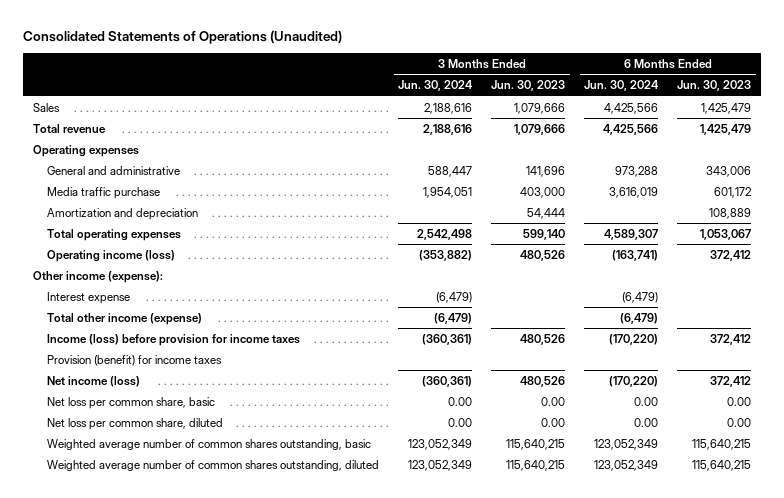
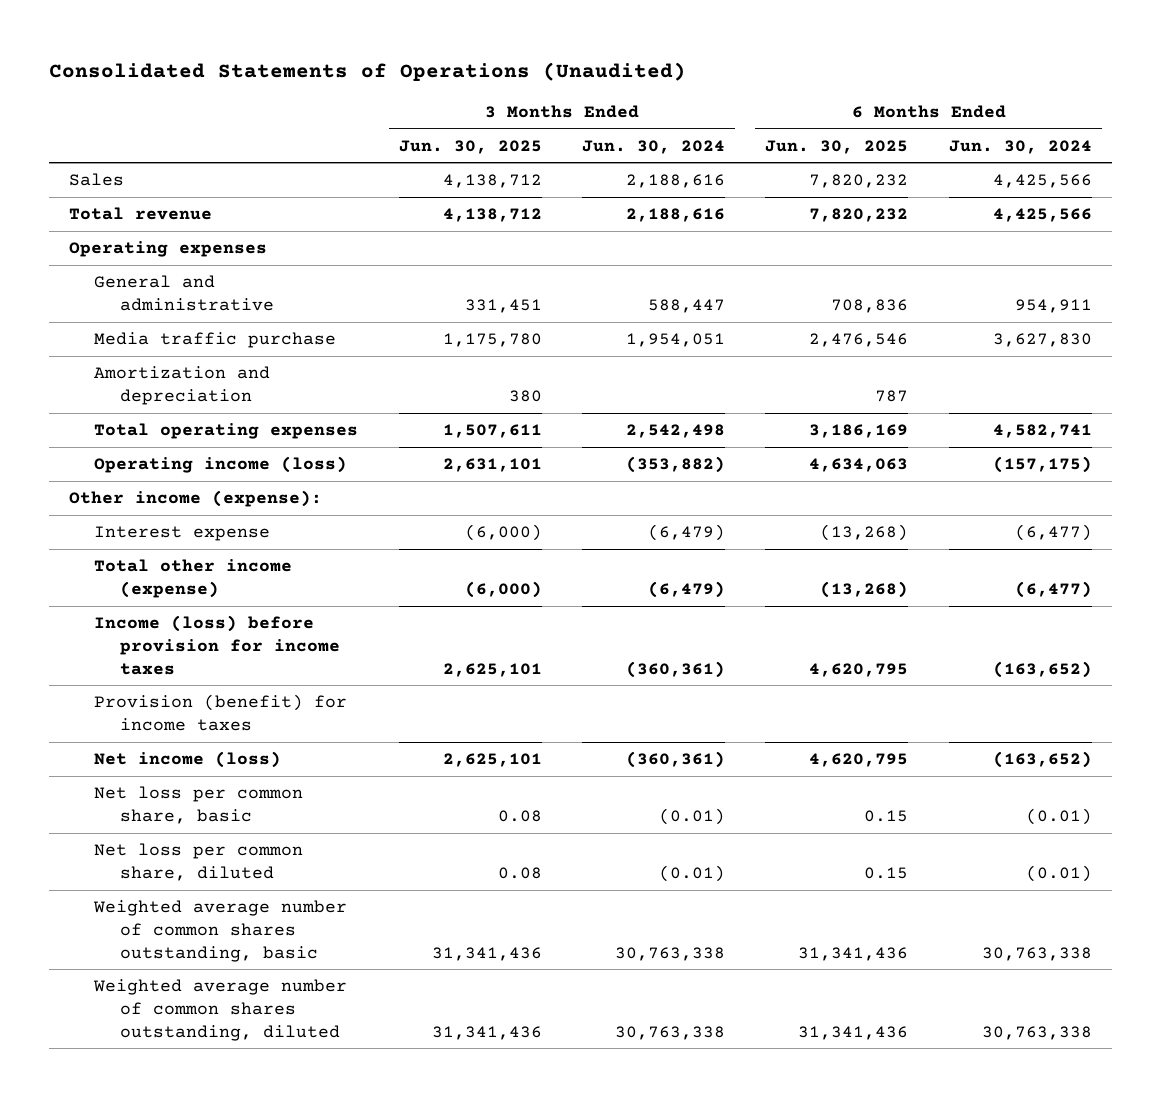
- | 3 Months Ended Jun. 30, 2024 | 3 Months Ended Jun. 30, 2023 | 6 Months Ended Jun. 30, 2024 | 6 Months Ended Jun. 30, 2023
+ | 3 Months Ended Jun. 30, 2025 | 3 Months Ended Jun. 30, 2024 | 6 Months Ended Jun. 30, 2025 | 6 Months Ended Jun. 30, 2024
- General and administrative | 588,447 | 141,696 | 973,288 | 343,006
- Media traffic purchase | 1,954,051 | 403,000 | 3,616,019 | 601,172
+ General and administrative | 331,451 | 588,447 | 708,836 | 954,911
+ Media traffic purchase | 1,175,780 | 1,954,051 | 2,476,546 | 3,627,830
- Total operating expenses | 2,542,498 | 599,140 | 4,589,307 | 1,053,067
- Operating income (loss) | (353,882) | 480,526 | (163,741) | 372,412
+ Total operating expenses | 1,507,611 | 2,542,498 | 3,186,169 | 4,582,741
+ Operating income (loss) | 2,631,101 | (353,882) | 4,634,063 | (157,175)
- Interest expense | (6,479) | | (6,479) |
- Total other income (expense) | (6,479) | | (6,479) |
- Income (loss) before provision for income taxes | (360,361) | 480,526 | (170,220) | 372,412
+ Interest expense | (6,000) | (6,479) | (13,268) | (6,477)
+ Total other income (expense) | (6,000) | (6,479) | (13,268) | (6,477)
+ Income (loss) before provision for income taxes | 2,625,101 | (360,361) | 4,620,795 | (163,652)
- Net income (loss) | (360,361) | 480,526 | (170,220) | 372,412
- Net loss per common share, basic | 0.00 | 0.00 | 0.00 | 0.00
- Net loss per common share, diluted | 0.00 | 0.00 | 0.00 | 0.00
- Weighted average number of common shares outstanding, basic | 123,052,349 | 115,640,215 | 123,052,349 | 115,640,215
- Weighted average number of common shares outstanding, diluted | 123,052,349 | 115,640,215 | 123,052,349 | 115,640,215
+ Net income (loss) | 2,625,101 | (360,361) | 4,620,795 | (163,652)
+ Net loss per common share, basic | 0.08 | (0.01) | 0.15 | (0.01)
+ Net loss per common share, diluted | 0.08 | (0.01) | 0.15 | (0.01)
+ Weighted average number of common shares outstanding, basic | 31,341,436 | 30,763,338 | 31,341,436 | 30,763,338
+ Weighted average number of common shares outstanding, diluted | 31,341,436 | 30,763,338 | 31,341,436 | 30,763,338

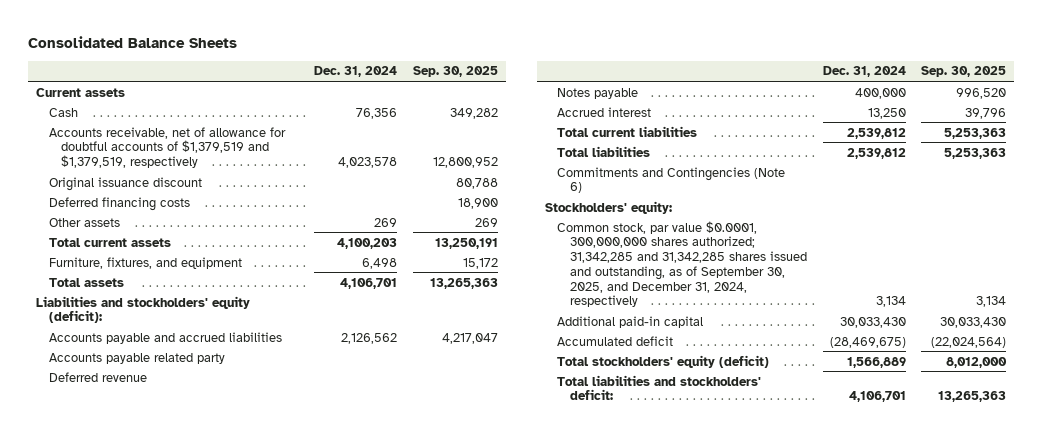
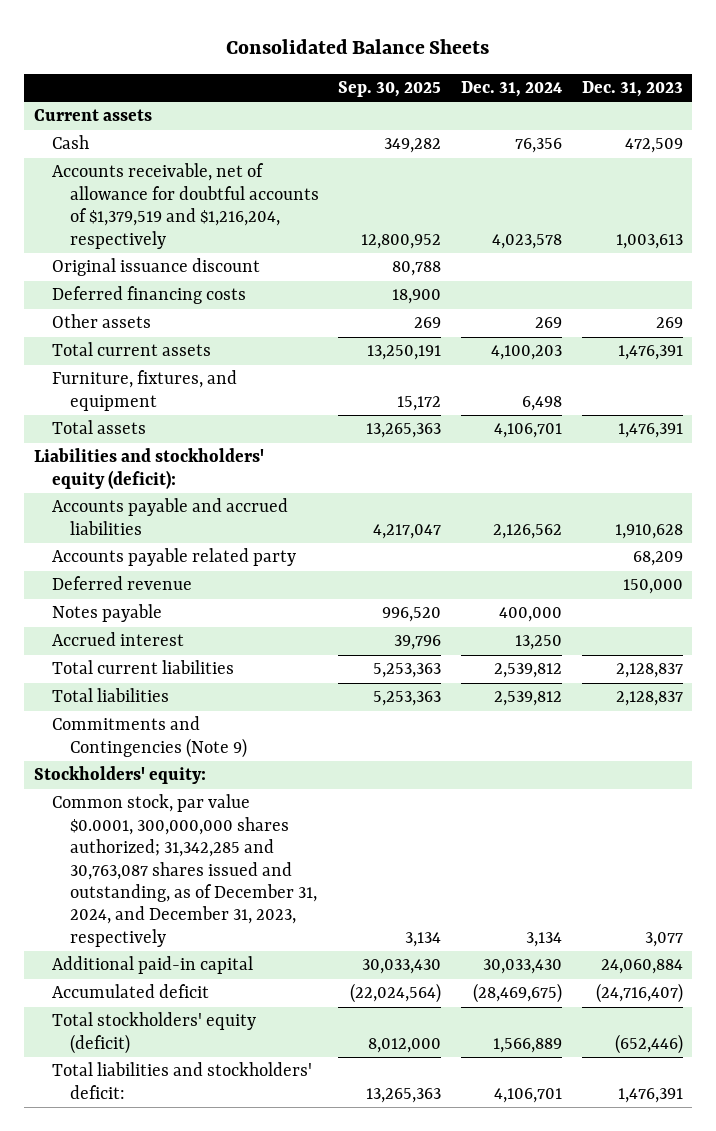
- | Dec. 31, 2024 | Sep. 30, 2025
+ | Sep. 30, 2025 | Dec. 31, 2024 | Dec. 31, 2023
- Accounts receivable, net of allowance for doubtful accounts of $1,379,519 and $1,379,519, respectively | 4,023,578 | 12,800,952
+ Accounts receivable, net of allowance for doubtful accounts of $1,379,519 and $1,216,204, respectively | 12,800,952 | 4,023,578 | 1,003,613
- Commitments and Contingencies (Note 6)
+ Commitments and Contingencies (Note 9)
- Common stock, par value $0.0001, 300,000,000 shares authorized; 31,342,285 and 31,342,285 shares issued and outstanding, as of September 30, 2025, and December 31, 2024, respectively | 3,134 | 3,134
+ Common stock, par value $0.0001, 300,000,000 shares authorized; 31,342,285 and 30,763,087 shares issued and outstanding, as of December 31, 2024, and December 31, 2023, respectively | 3,134 | 3,134 | 3,077

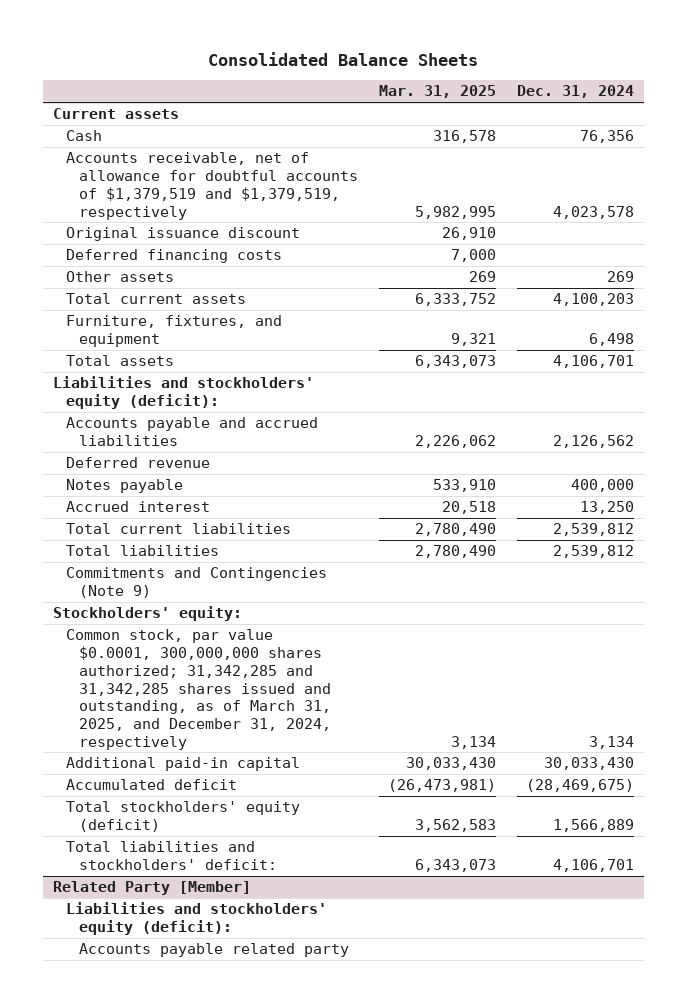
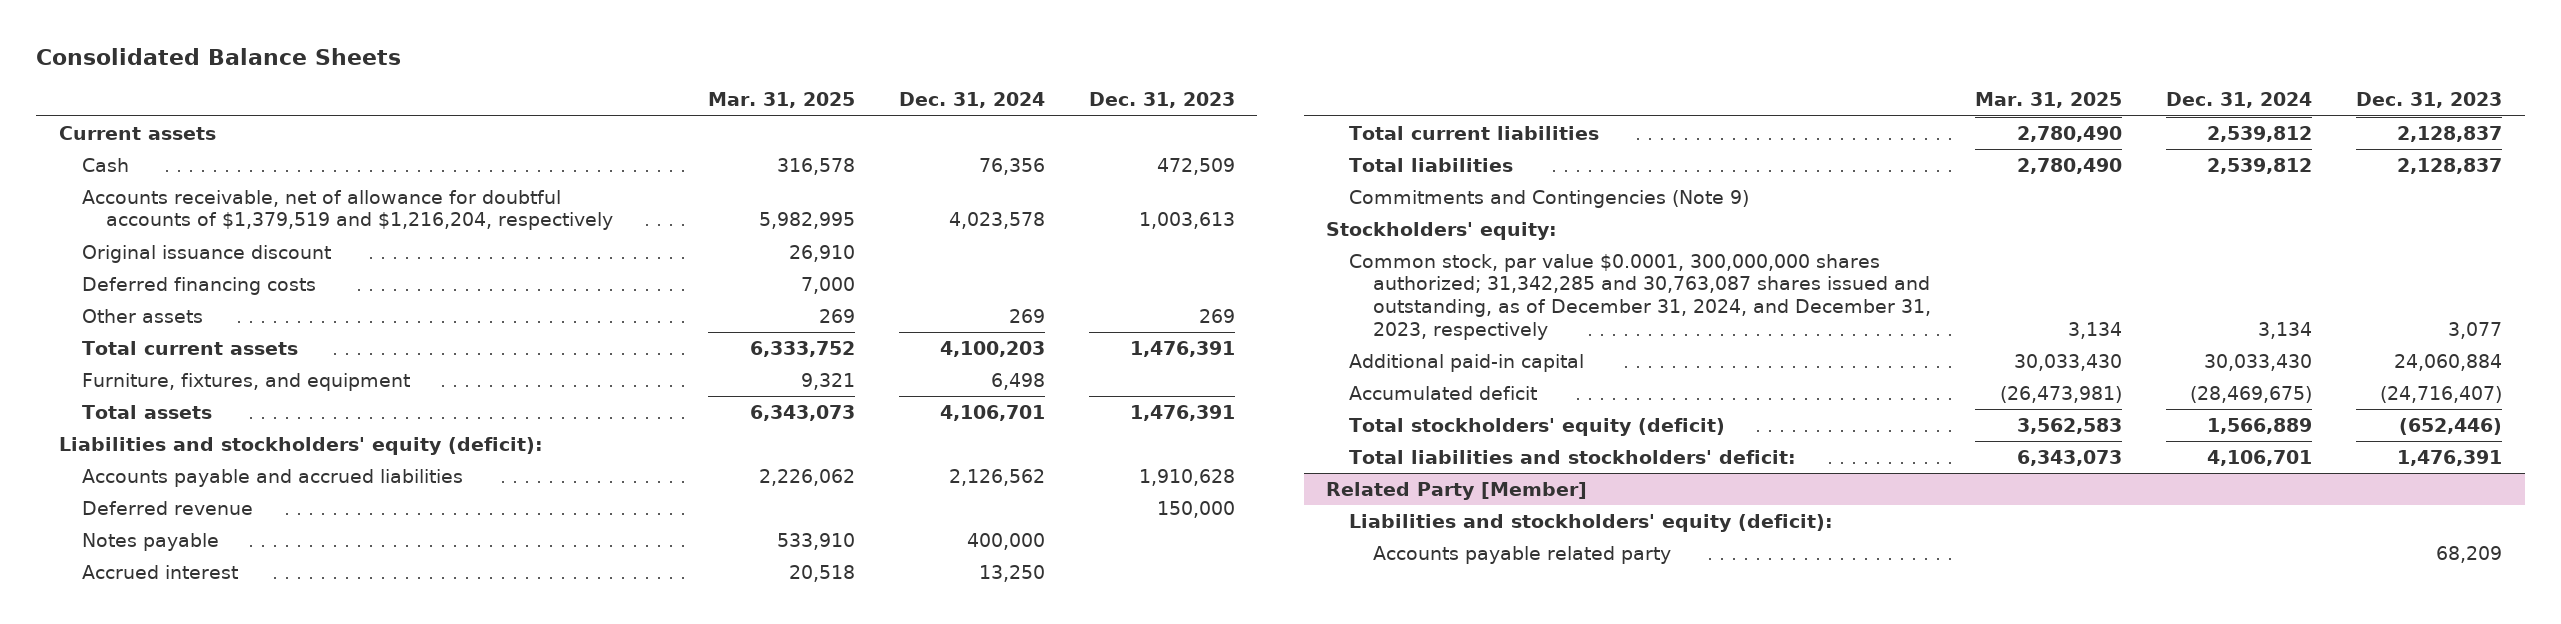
- | Mar. 31, 2025 | Dec. 31, 2024
+ | Mar. 31, 2025 | Dec. 31, 2024 | Dec. 31, 2023
- Accounts receivable, net of allowance for doubtful accounts of $1,379,519 and $1,379,519, respectively | 5,982,995 | 4,023,578
+ Accounts receivable, net of allowance for doubtful accounts of $1,379,519 and $1,216,204, respectively | 5,982,995 | 4,023,578 | 1,003,613
- Common stock, par value $0.0001, 300,000,000 shares authorized; 31,342,285 and 31,342,285 shares issued and outstanding, as of March 31, 2025, and December 31, 2024, respectively | 3,134 | 3,134
+ Common stock, par value $0.0001, 300,000,000 shares authorized; 31,342,285 and 30,763,087 shares issued and outstanding, as of December 31, 2024, and December 31, 2023, respectively | 3,134 | 3,134 | 3,077

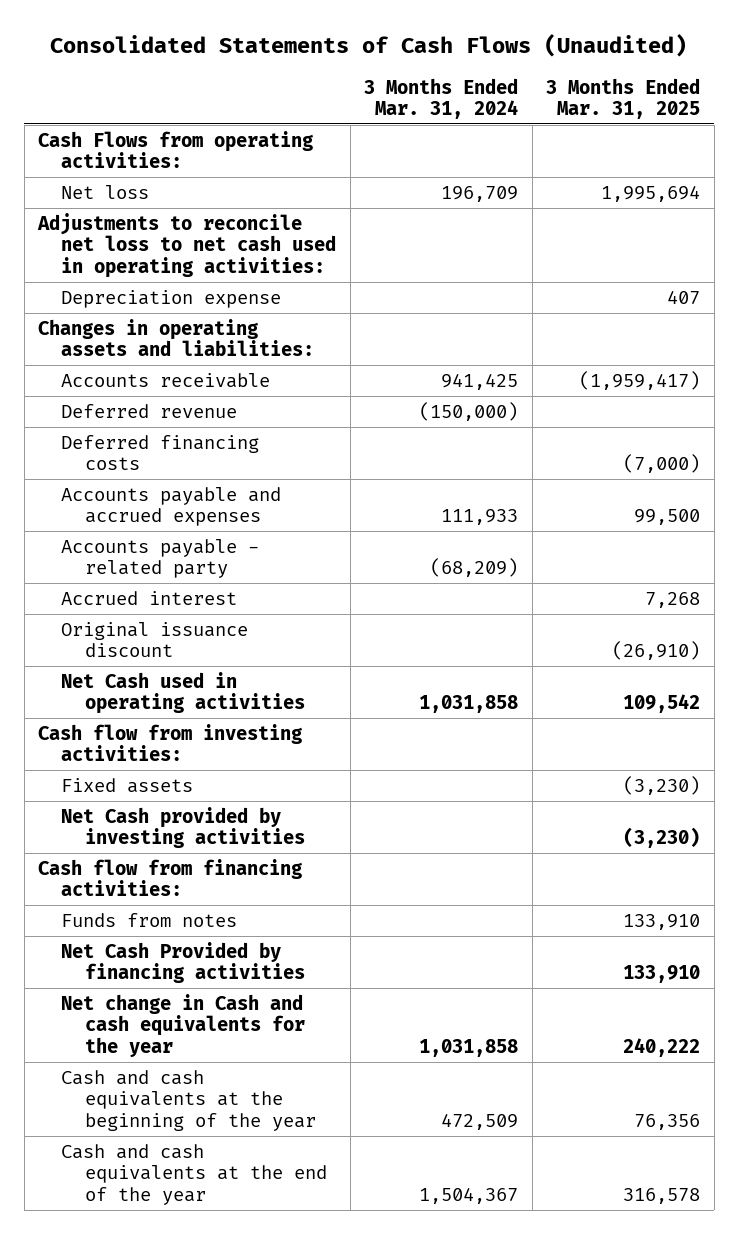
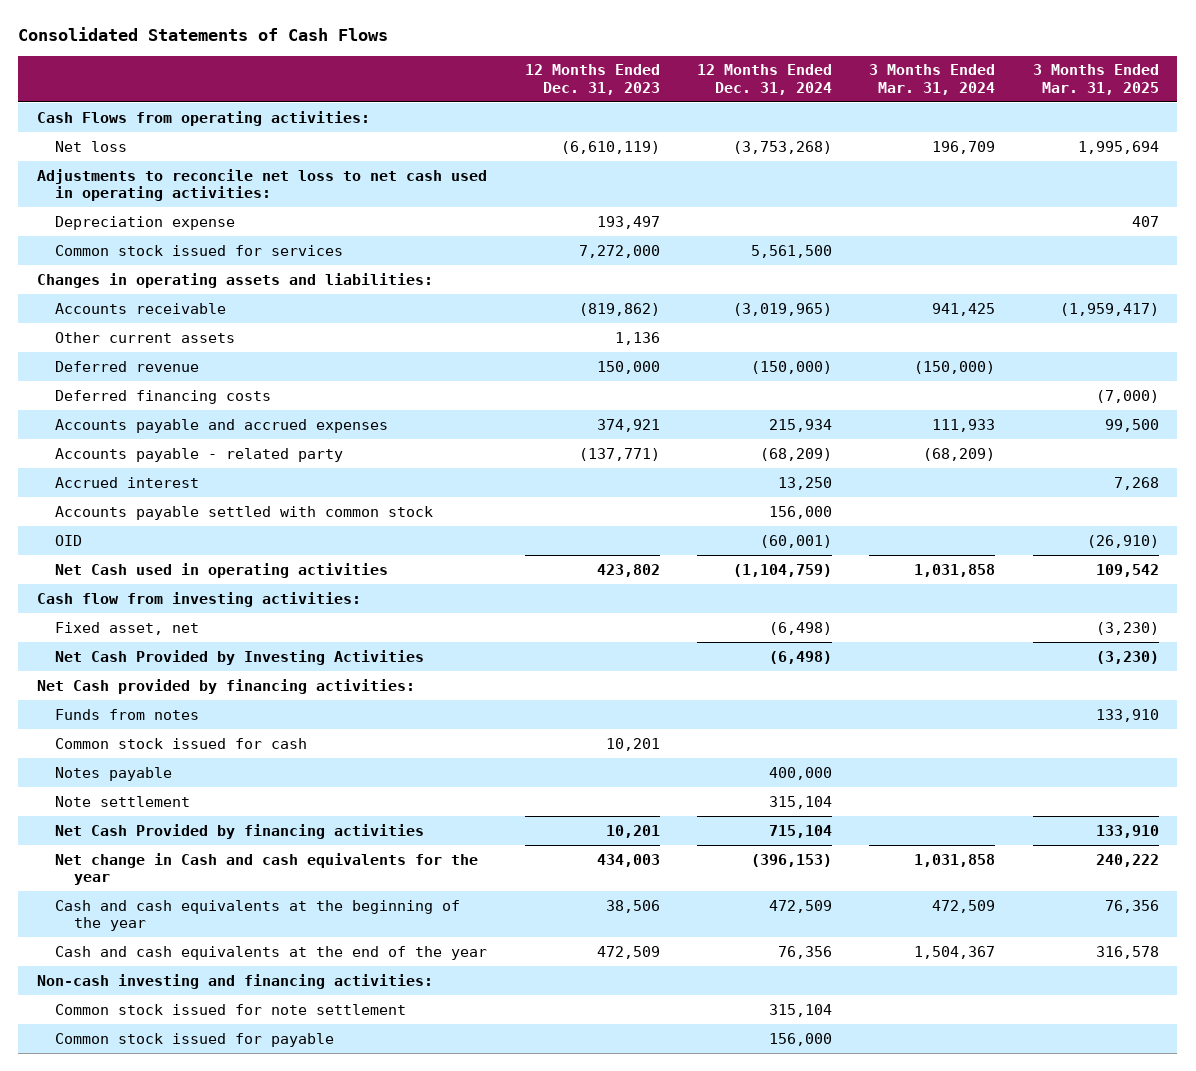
- Consolidated Statements of Cash Flows (Unaudited)
+ Consolidated Statements of Cash Flows
- | 3 Months Ended Mar. 31, 2024 | 3 Months Ended Mar. 31, 2025
+ | 12 Months Ended Dec. 31, 2023 | 12 Months Ended Dec. 31, 2024 | 3 Months Ended Mar. 31, 2024 | 3 Months Ended Mar. 31, 2025
+ Common stock issued for services | 7,272,000 | 5,561,500 | |
+ Other current assets | 1,136 | | |
- Original issuance discount | | (26,910)
+ Accounts payable settled with common stock | | 156,000 | |
+ OID | | (60,001) | | (26,910)
- Fixed assets | | (3,230)
- Net Cash provided by investing activities | | (3,230)
- Cash flow from financing activities:
+ Fixed asset, net | | (6,498) | | (3,230)
+ Net Cash Provided by Investing Activities | | (6,498) | | (3,230)
+ Net Cash provided by financing activities:
+ Common stock issued for cash | 10,201 | | |
+ Notes payable | | 400,000 | |
+ Note settlement | | 315,104 | |
+ Non-cash investing and financing activities:
+ Common stock issued for note settlement | | 315,104 | |
+ Common stock issued for payable | | 156,000 | |

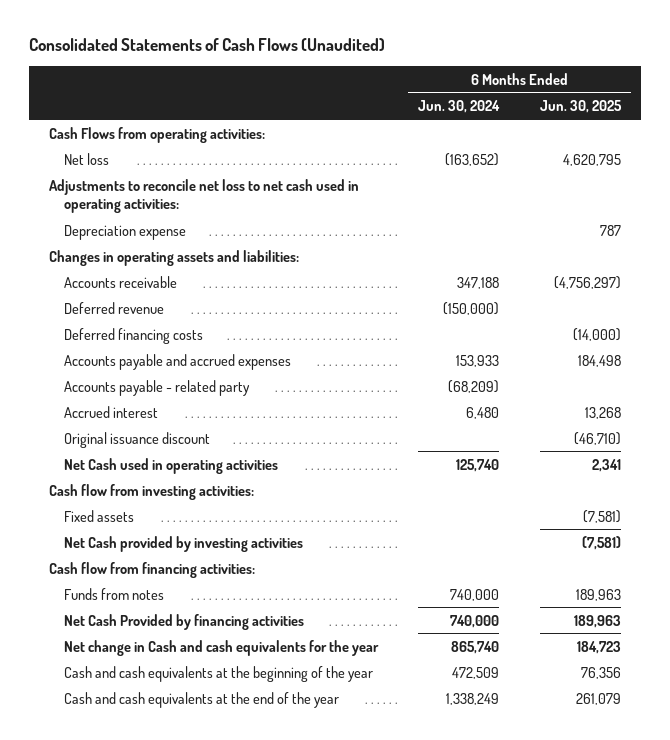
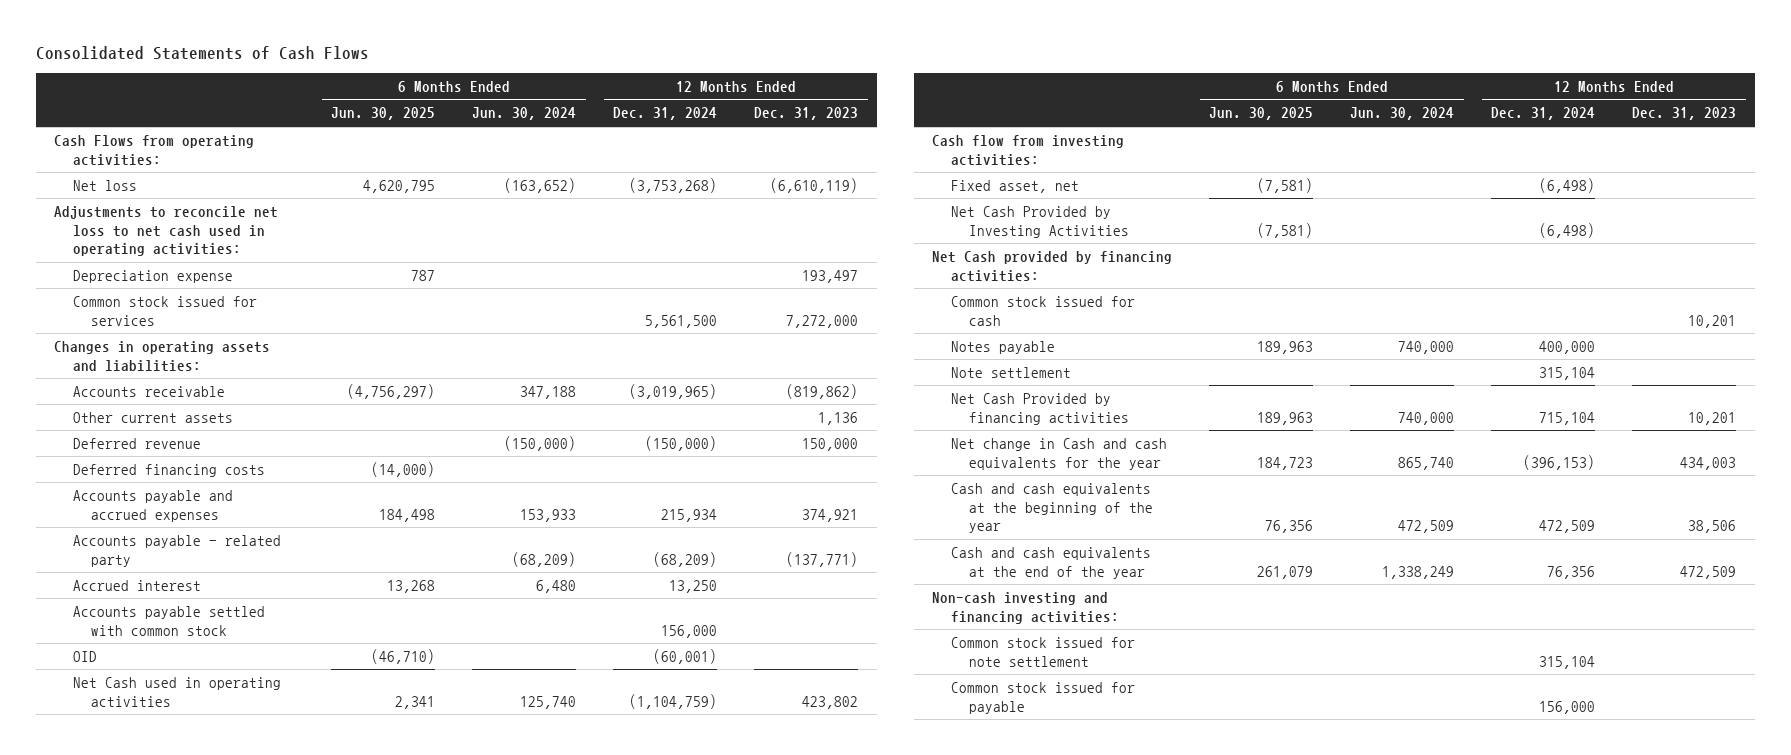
- Consolidated Statements of Cash Flows (Unaudited)
+ Consolidated Statements of Cash Flows
- | 6 Months Ended Jun. 30, 2024 | 6 Months Ended Jun. 30, 2025
+ | 6 Months Ended Jun. 30, 2025 | 6 Months Ended Jun. 30, 2024 | 12 Months Ended Dec. 31, 2024 | 12 Months Ended Dec. 31, 2023
+ Common stock issued for services | | | 5,561,500 | 7,272,000
+ Other current assets | | | | 1,136
- Original issuance discount | | (46,710)
+ Accounts payable settled with common stock | | | 156,000 |
+ OID | (46,710) | | (60,001) |
- Fixed assets | | (7,581)
- Net Cash provided by investing activities | | (7,581)
- Cash flow from financing activities:
- Funds from notes | 740,000 | 189,963
+ Fixed asset, net | (7,581) | | (6,498) |
+ Net Cash Provided by Investing Activities | (7,581) | | (6,498) |
+ Net Cash provided by financing activities:
+ Common stock issued for cash | | | | 10,201
+ Notes payable | 189,963 | 740,000 | 400,000 |
+ Note settlement | | | 315,104 |
+ Non-cash investing and financing activities:
+ Common stock issued for note settlement | | | 315,104 |
+ Common stock issued for payable | | | 156,000 |

